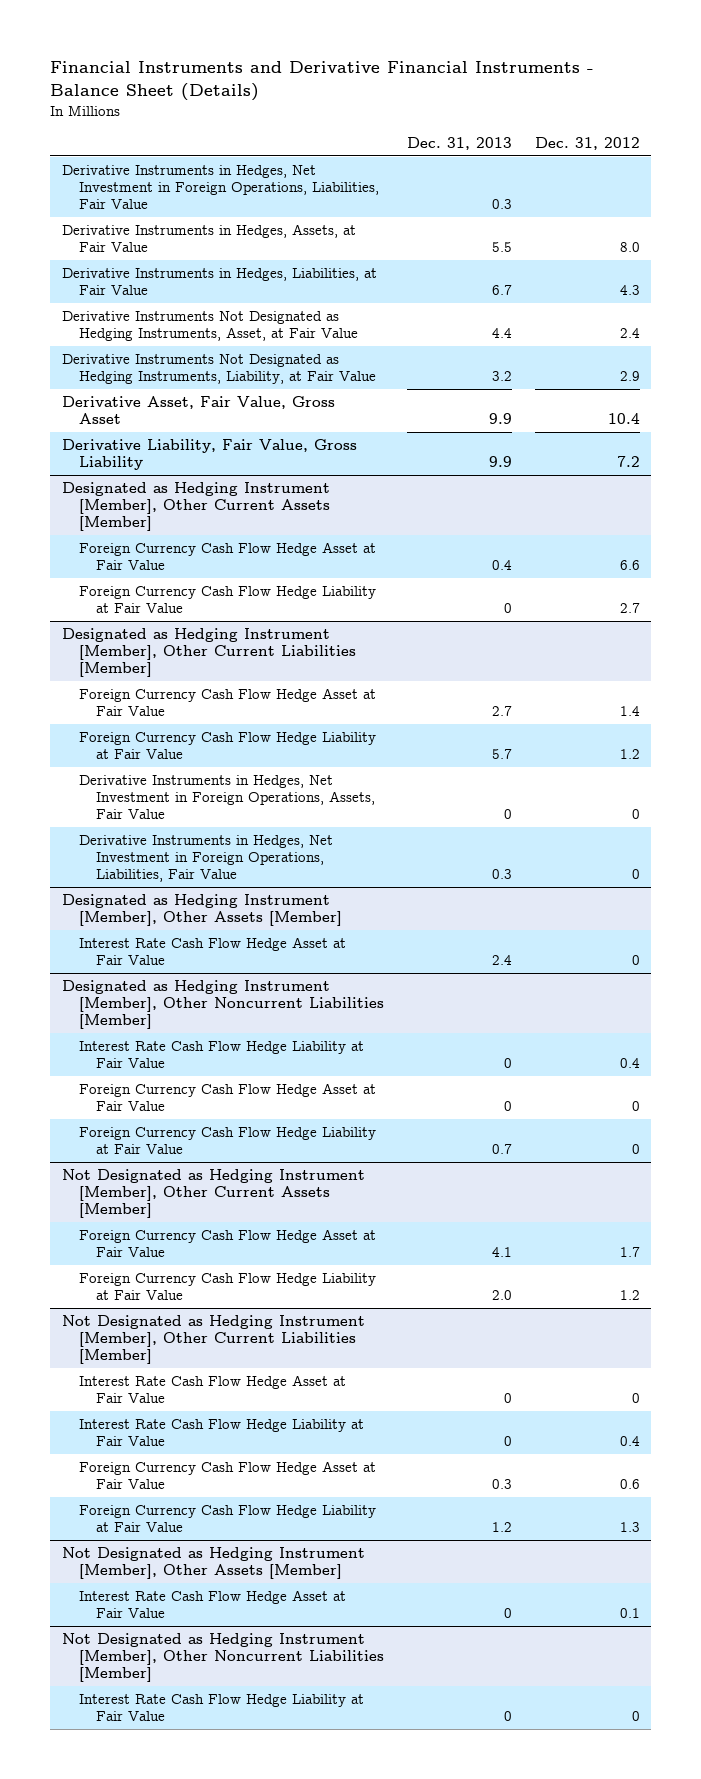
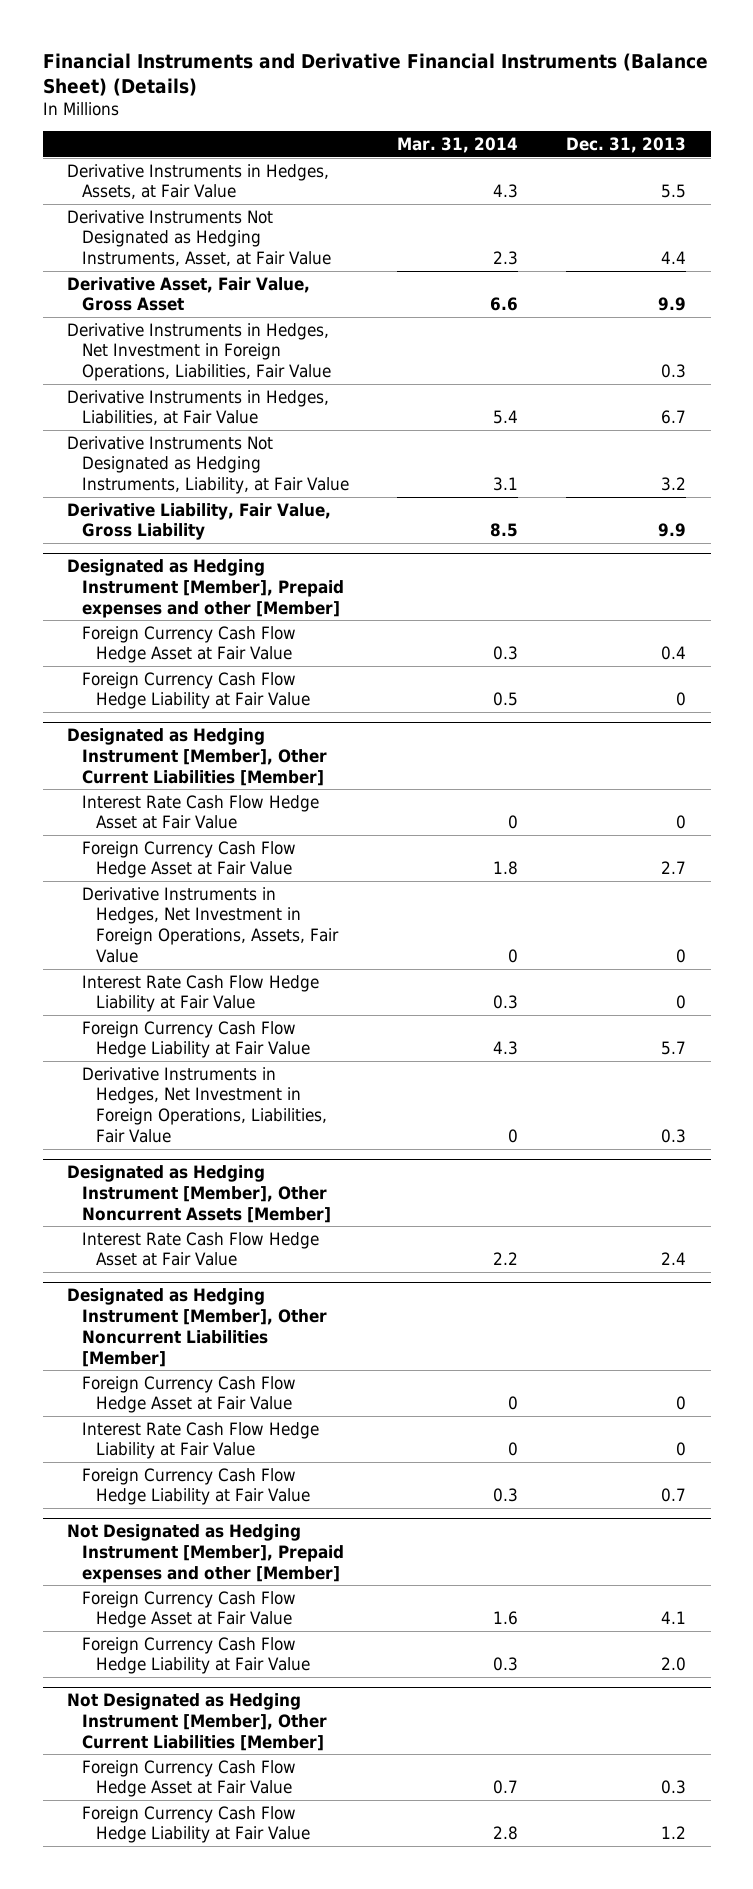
- Financial Instruments and Derivative Financial Instruments - Balance Sheet (Details)
+ Financial Instruments and Derivative Financial Instruments (Balance Sheet) (Details)
- | Dec. 31, 2013 | Dec. 31, 2012
+ | Mar. 31, 2014 | Dec. 31, 2013
moved down: Derivative Instruments in Hedges, Net Investment in Foreign Operations, Liabilities, Fair Value | | 0.3
moved down: Derivative Instruments in Hedges, Liabilities, at Fair Value | 5.4 | 6.7
moved down: Derivative Instruments Not Designated as Hedging Instruments, Liability, at Fair Value | 3.1 | 3.2
- Designated as Hedging Instrument [Member], Other Current Assets [Member]
+ Designated as Hedging Instrument [Member], Prepaid expenses and other [Member]
@ Designated as Hedging Instrument [Member], Other Current Liabilities [Member]
+ Interest Rate Cash Flow Hedge Asset at Fair Value | 0 | 0
+ Interest Rate Cash Flow Hedge Liability at Fair Value | 0.3 | 0
moved down: Foreign Currency Cash Flow Hedge Liability at Fair Value | 4.3 | 5.7
- Designated as Hedging Instrument [Member], Other Assets [Member]
+ Designated as Hedging Instrument [Member], Other Noncurrent Assets [Member]
@ Designated as Hedging Instrument [Member], Other Noncurrent Liabilities [Member]
moved down: Interest Rate Cash Flow Hedge Liability at Fair Value | 0 | 0
- Not Designated as Hedging Instrument [Member], Other Current Assets [Member]
+ Not Designated as Hedging Instrument [Member], Prepaid expenses and other [Member]
@ Not Designated as Hedging Instrument [Member], Other Current Liabilities [Member]
- Interest Rate Cash Flow Hedge Asset at Fair Value | 0 | 0
- Interest Rate Cash Flow Hedge Liability at Fair Value | 0 | 0.4
- Not Designated as Hedging Instrument [Member], Other Assets [Member]
- Interest Rate Cash Flow Hedge Asset at Fair Value | 0 | 0.1
- Not Designated as Hedging Instrument [Member], Other Noncurrent Liabilities [Member]
- Interest Rate Cash Flow Hedge Liability at Fair Value | 0 | 0

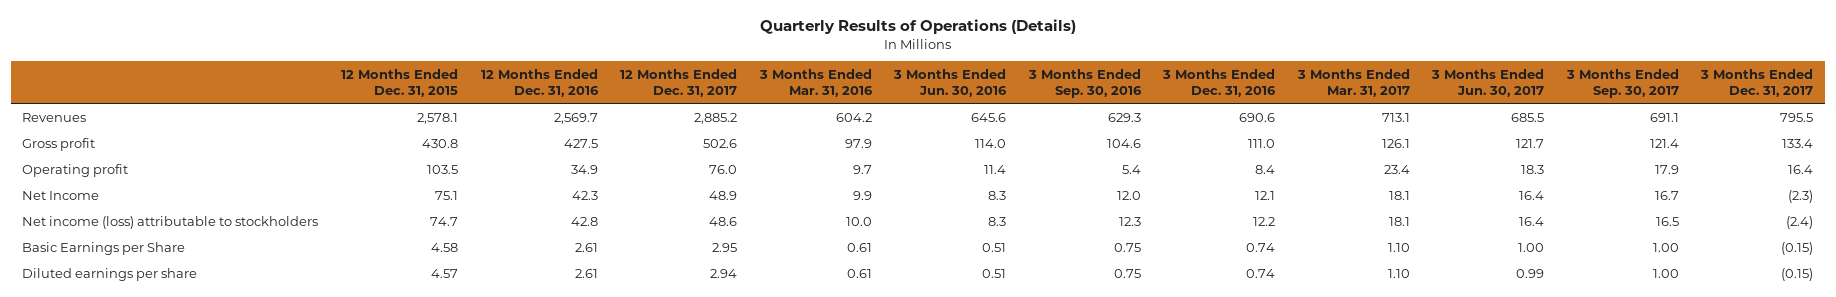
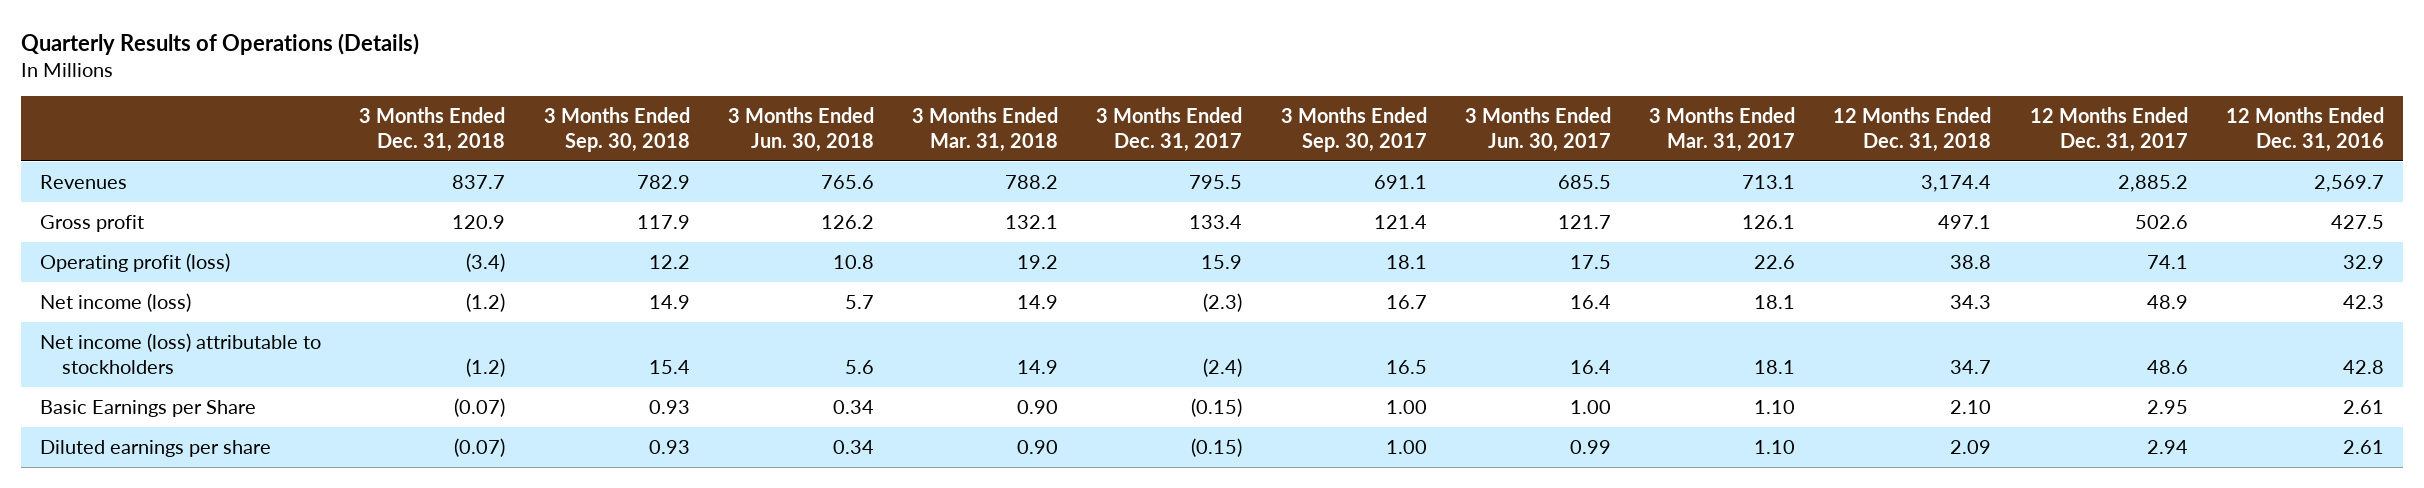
- | 12 Months Ended Dec. 31, 2015 | 12 Months Ended Dec. 31, 2016 | 12 Months Ended Dec. 31, 2017 | 3 Months Ended Mar. 31, 2016 | 3 Months Ended Jun. 30, 2016 | 3 Months Ended Sep. 30, 2016 | 3 Months Ended Dec. 31, 2016 | 3 Months Ended Mar. 31, 2017 | 3 Months Ended Jun. 30, 2017 | 3 Months Ended Sep. 30, 2017 | 3 Months Ended Dec. 31, 2017
+ | 3 Months Ended Dec. 31, 2018 | 3 Months Ended Sep. 30, 2018 | 3 Months Ended Jun. 30, 2018 | 3 Months Ended Mar. 31, 2018 | 3 Months Ended Dec. 31, 2017 | 3 Months Ended Sep. 30, 2017 | 3 Months Ended Jun. 30, 2017 | 3 Months Ended Mar. 31, 2017 | 12 Months Ended Dec. 31, 2018 | 12 Months Ended Dec. 31, 2017 | 12 Months Ended Dec. 31, 2016
- Operating profit | 103.5 | 34.9 | 76.0 | 9.7 | 11.4 | 5.4 | 8.4 | 23.4 | 18.3 | 17.9 | 16.4
- Net Income | 75.1 | 42.3 | 48.9 | 9.9 | 8.3 | 12.0 | 12.1 | 18.1 | 16.4 | 16.7 | (2.3)
+ Operating profit (loss) | (3.4) | 12.2 | 10.8 | 19.2 | 15.9 | 18.1 | 17.5 | 22.6 | 38.8 | 74.1 | 32.9
+ Net income (loss) | (1.2) | 14.9 | 5.7 | 14.9 | (2.3) | 16.7 | 16.4 | 18.1 | 34.3 | 48.9 | 42.3

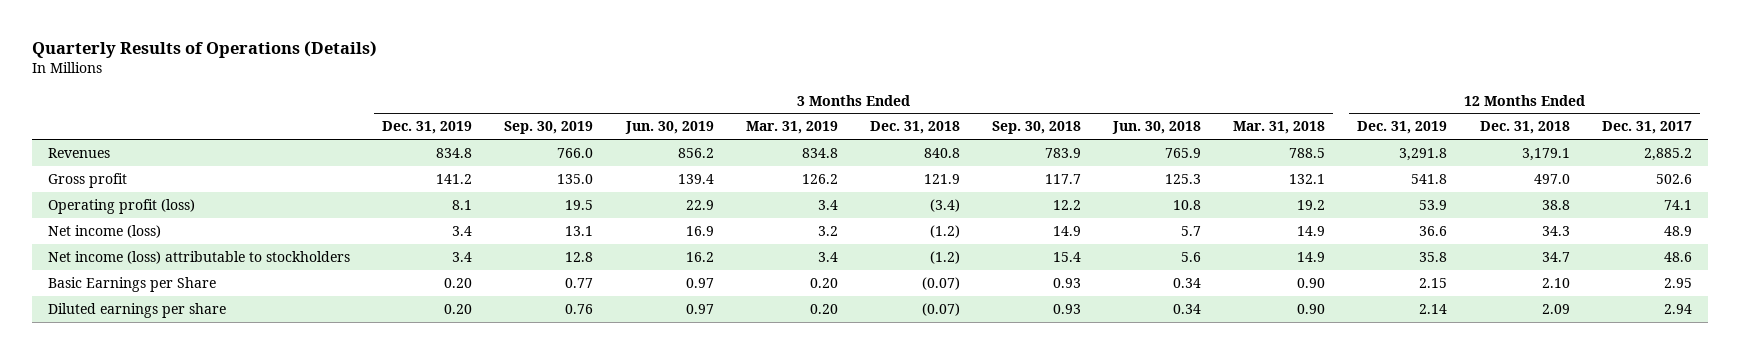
- | 3 Months Ended Dec. 31, 2018 | 3 Months Ended Sep. 30, 2018 | 3 Months Ended Jun. 30, 2018 | 3 Months Ended Mar. 31, 2018 | 3 Months Ended Dec. 31, 2017 | 3 Months Ended Sep. 30, 2017 | 3 Months Ended Jun. 30, 2017 | 3 Months Ended Mar. 31, 2017 | 12 Months Ended Dec. 31, 2018 | 12 Months Ended Dec. 31, 2017 | 12 Months Ended Dec. 31, 2016
+ | 3 Months Ended Dec. 31, 2019 | 3 Months Ended Sep. 30, 2019 | 3 Months Ended Jun. 30, 2019 | 3 Months Ended Mar. 31, 2019 | 3 Months Ended Dec. 31, 2018 | 3 Months Ended Sep. 30, 2018 | 3 Months Ended Jun. 30, 2018 | 3 Months Ended Mar. 31, 2018 | 12 Months Ended Dec. 31, 2019 | 12 Months Ended Dec. 31, 2018 | 12 Months Ended Dec. 31, 2017
- Revenues | 837.7 | 782.9 | 765.6 | 788.2 | 795.5 | 691.1 | 685.5 | 713.1 | 3,174.4 | 2,885.2 | 2,569.7
- Gross profit | 120.9 | 117.9 | 126.2 | 132.1 | 133.4 | 121.4 | 121.7 | 126.1 | 497.1 | 502.6 | 427.5
+ Revenues | 834.8 | 766.0 | 856.2 | 834.8 | 840.8 | 783.9 | 765.9 | 788.5 | 3,291.8 | 3,179.1 | 2,885.2
+ Gross profit | 141.2 | 135.0 | 139.4 | 126.2 | 121.9 | 117.7 | 125.3 | 132.1 | 541.8 | 497.0 | 502.6

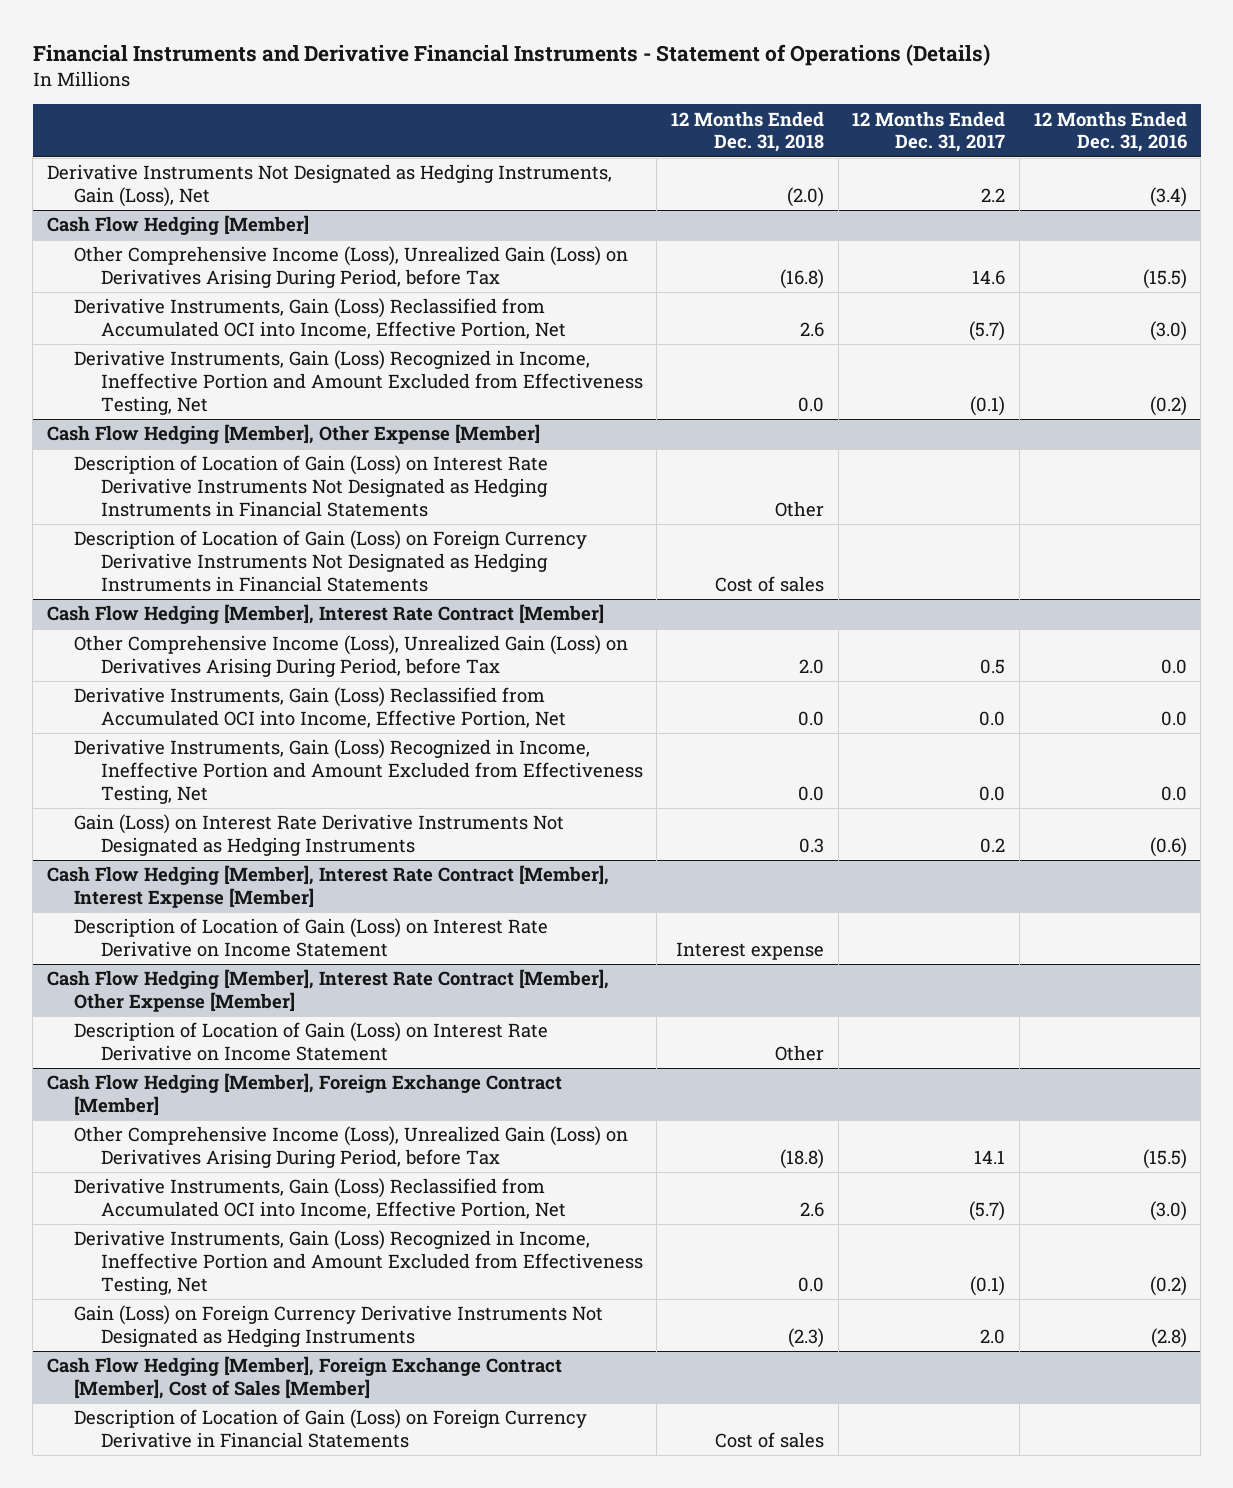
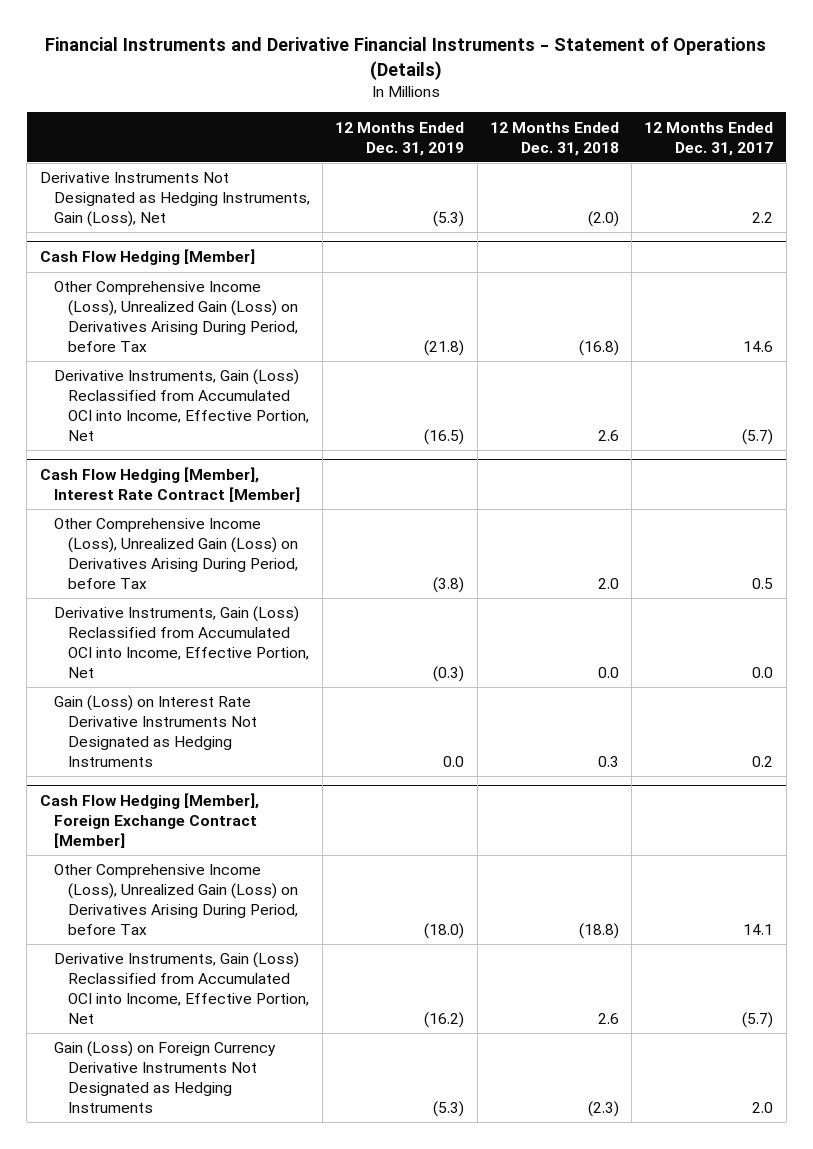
- | 12 Months Ended Dec. 31, 2018 | 12 Months Ended Dec. 31, 2017 | 12 Months Ended Dec. 31, 2016
+ | 12 Months Ended Dec. 31, 2019 | 12 Months Ended Dec. 31, 2018 | 12 Months Ended Dec. 31, 2017
@ Cash Flow Hedging [Member]
- Derivative Instruments, Gain (Loss) Recognized in Income, Ineffective Portion and Amount Excluded from Effectiveness Testing, Net | 0.0 | (0.1) | (0.2)
- Cash Flow Hedging [Member], Other Expense [Member]
- Description of Location of Gain (Loss) on Interest Rate Derivative Instruments Not Designated as Hedging Instruments in Financial Statements | Other | |
- Description of Location of Gain (Loss) on Foreign Currency Derivative Instruments Not Designated as Hedging Instruments in Financial Statements | Cost of sales | |
@ Cash Flow Hedging [Member], Interest Rate Contract [Member]
- Derivative Instruments, Gain (Loss) Recognized in Income, Ineffective Portion and Amount Excluded from Effectiveness Testing, Net | 0.0 | 0.0 | 0.0
- Cash Flow Hedging [Member], Interest Rate Contract [Member], Interest Expense [Member]
- Description of Location of Gain (Loss) on Interest Rate Derivative on Income Statement | Interest expense | |
- Cash Flow Hedging [Member], Interest Rate Contract [Member], Other Expense [Member]
- Description of Location of Gain (Loss) on Interest Rate Derivative on Income Statement | Other | |
@ Cash Flow Hedging [Member], Foreign Exchange Contract [Member]
- Derivative Instruments, Gain (Loss) Recognized in Income, Ineffective Portion and Amount Excluded from Effectiveness Testing, Net | 0.0 | (0.1) | (0.2)
- Cash Flow Hedging [Member], Foreign Exchange Contract [Member], Cost of Sales [Member]
- Description of Location of Gain (Loss) on Foreign Currency Derivative in Financial Statements | Cost of sales | |

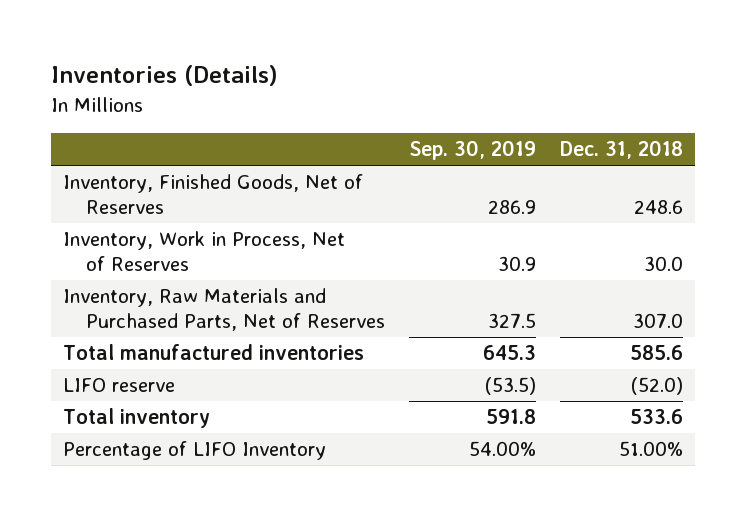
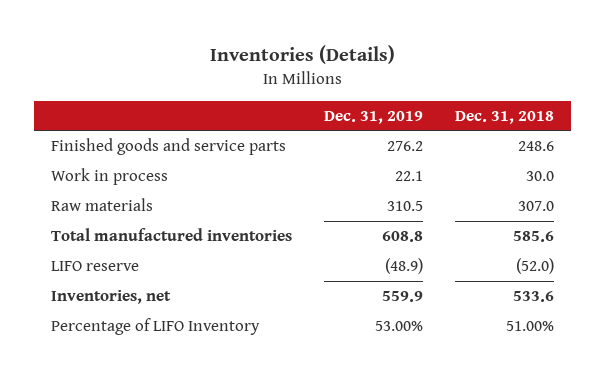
- | Sep. 30, 2019 | Dec. 31, 2018
+ | Dec. 31, 2019 | Dec. 31, 2018
- Inventory, Finished Goods, Net of Reserves | 286.9 | 248.6
- Inventory, Work in Process, Net of Reserves | 30.9 | 30.0
- Inventory, Raw Materials and Purchased Parts, Net of Reserves | 327.5 | 307.0
+ Finished goods and service parts | 276.2 | 248.6
+ Work in process | 22.1 | 30.0
+ Raw materials | 310.5 | 307.0
- Total inventory | 591.8 | 533.6
+ Inventories, net | 559.9 | 533.6

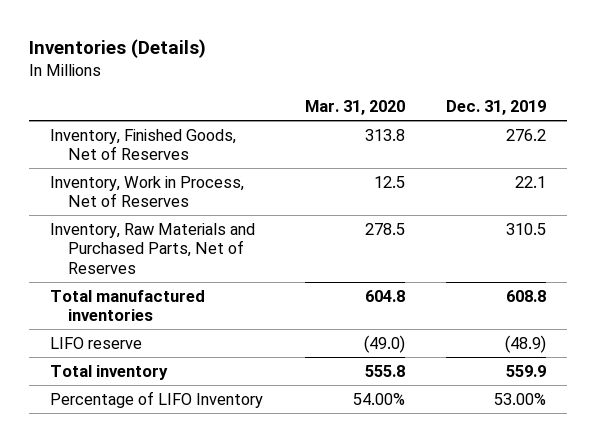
- | Dec. 31, 2019 | Dec. 31, 2018
+ | Mar. 31, 2020 | Dec. 31, 2019
- Finished goods and service parts | 276.2 | 248.6
- Work in process | 22.1 | 30.0
- Raw materials | 310.5 | 307.0
+ Inventory, Finished Goods, Net of Reserves | 313.8 | 276.2
+ Inventory, Work in Process, Net of Reserves | 12.5 | 22.1
+ Inventory, Raw Materials and Purchased Parts, Net of Reserves | 278.5 | 310.5
- Inventories, net | 559.9 | 533.6
+ Total inventory | 555.8 | 559.9

